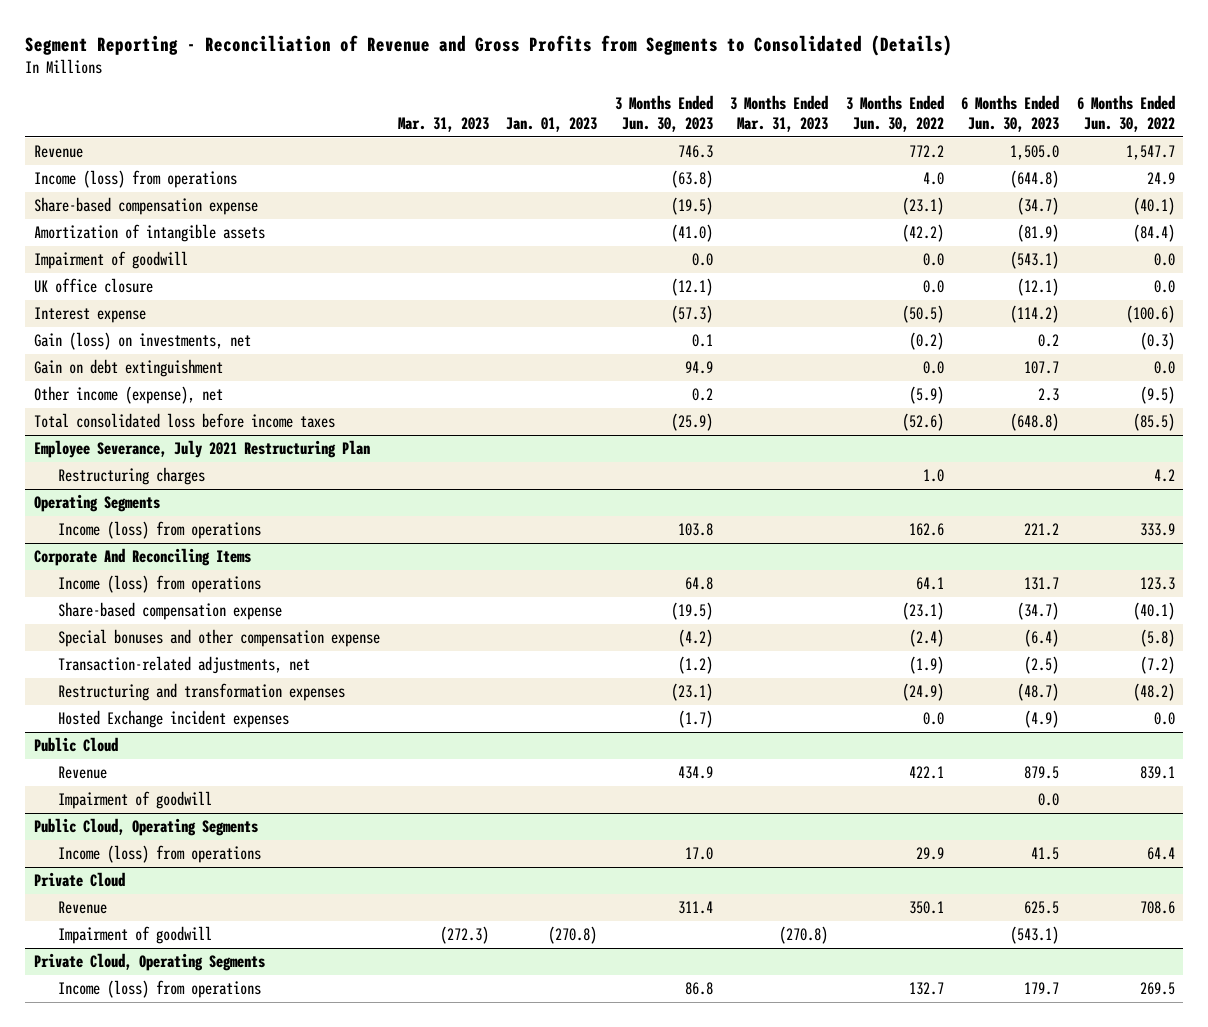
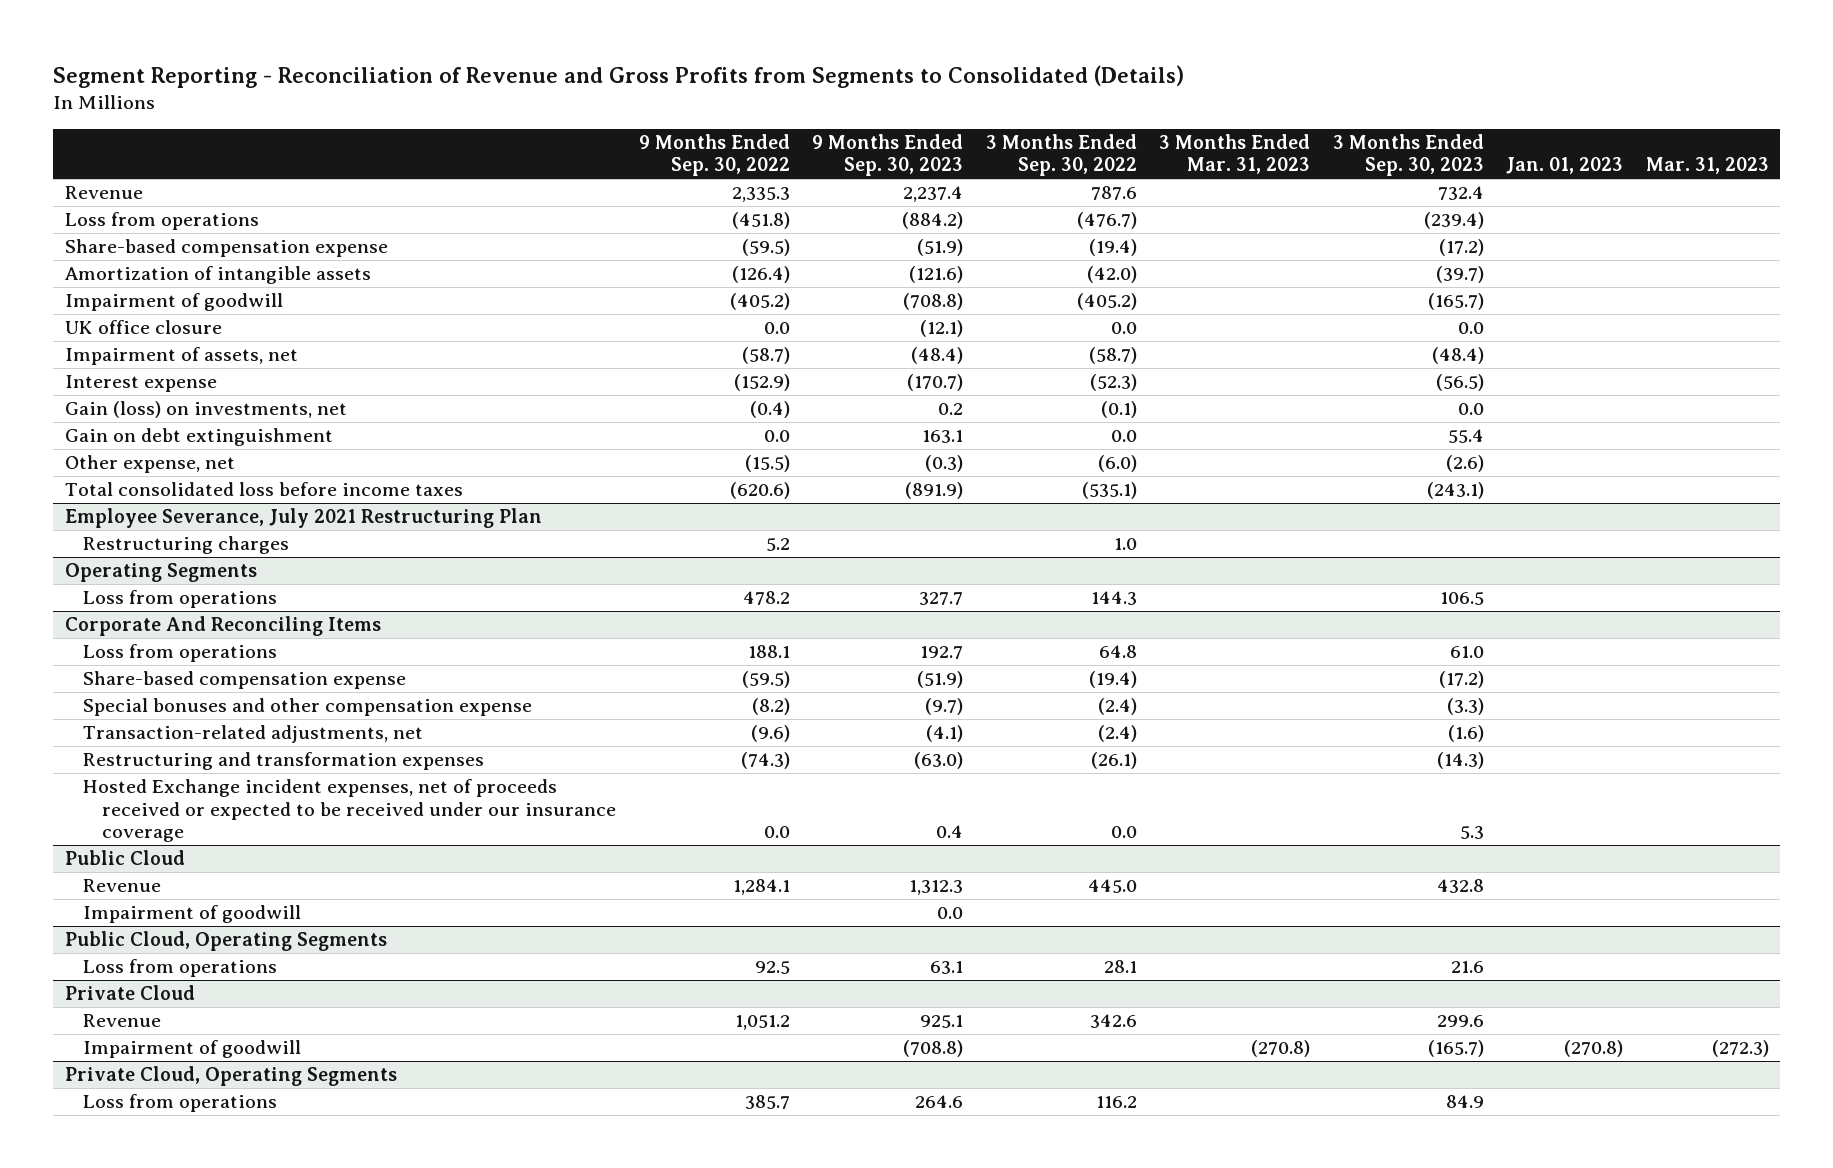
- | Mar. 31, 2023 | Jan. 01, 2023 | 3 Months Ended Jun. 30, 2023 | 3 Months Ended Mar. 31, 2023 | 3 Months Ended Jun. 30, 2022 | 6 Months Ended Jun. 30, 2023 | 6 Months Ended Jun. 30, 2022
+ | 9 Months Ended Sep. 30, 2022 | 9 Months Ended Sep. 30, 2023 | 3 Months Ended Sep. 30, 2022 | 3 Months Ended Mar. 31, 2023 | 3 Months Ended Sep. 30, 2023 | Jan. 01, 2023 | Mar. 31, 2023
- Income (loss) from operations | | | (63.8) | | 4.0 | (644.8) | 24.9
+ Loss from operations | (451.8) | (884.2) | (476.7) | | (239.4) | |
+ Impairment of assets, net | (58.7) | (48.4) | (58.7) | | (48.4) | |
- Other income (expense), net | | | 0.2 | | (5.9) | 2.3 | (9.5)
+ Other expense, net | (15.5) | (0.3) | (6.0) | | (2.6) | |
@ Operating Segments
- Income (loss) from operations | | | 103.8 | | 162.6 | 221.2 | 333.9
+ Loss from operations | 478.2 | 327.7 | 144.3 | | 106.5 | |
@ Corporate And Reconciling Items
- Income (loss) from operations | | | 64.8 | | 64.1 | 131.7 | 123.3
+ Loss from operations | 188.1 | 192.7 | 64.8 | | 61.0 | |
- Hosted Exchange incident expenses | | | (1.7) | | 0.0 | (4.9) | 0.0
+ Hosted Exchange incident expenses, net of proceeds received or expected to be received under our insurance coverage | 0.0 | 0.4 | 0.0 | | 5.3 | |
@ Public Cloud, Operating Segments
- Income (loss) from operations | | | 17.0 | | 29.9 | 41.5 | 64.4
+ Loss from operations | 92.5 | 63.1 | 28.1 | | 21.6 | |
@ Private Cloud, Operating Segments
- Income (loss) from operations | | | 86.8 | | 132.7 | 179.7 | 269.5
+ Loss from operations | 385.7 | 264.6 | 116.2 | | 84.9 | |

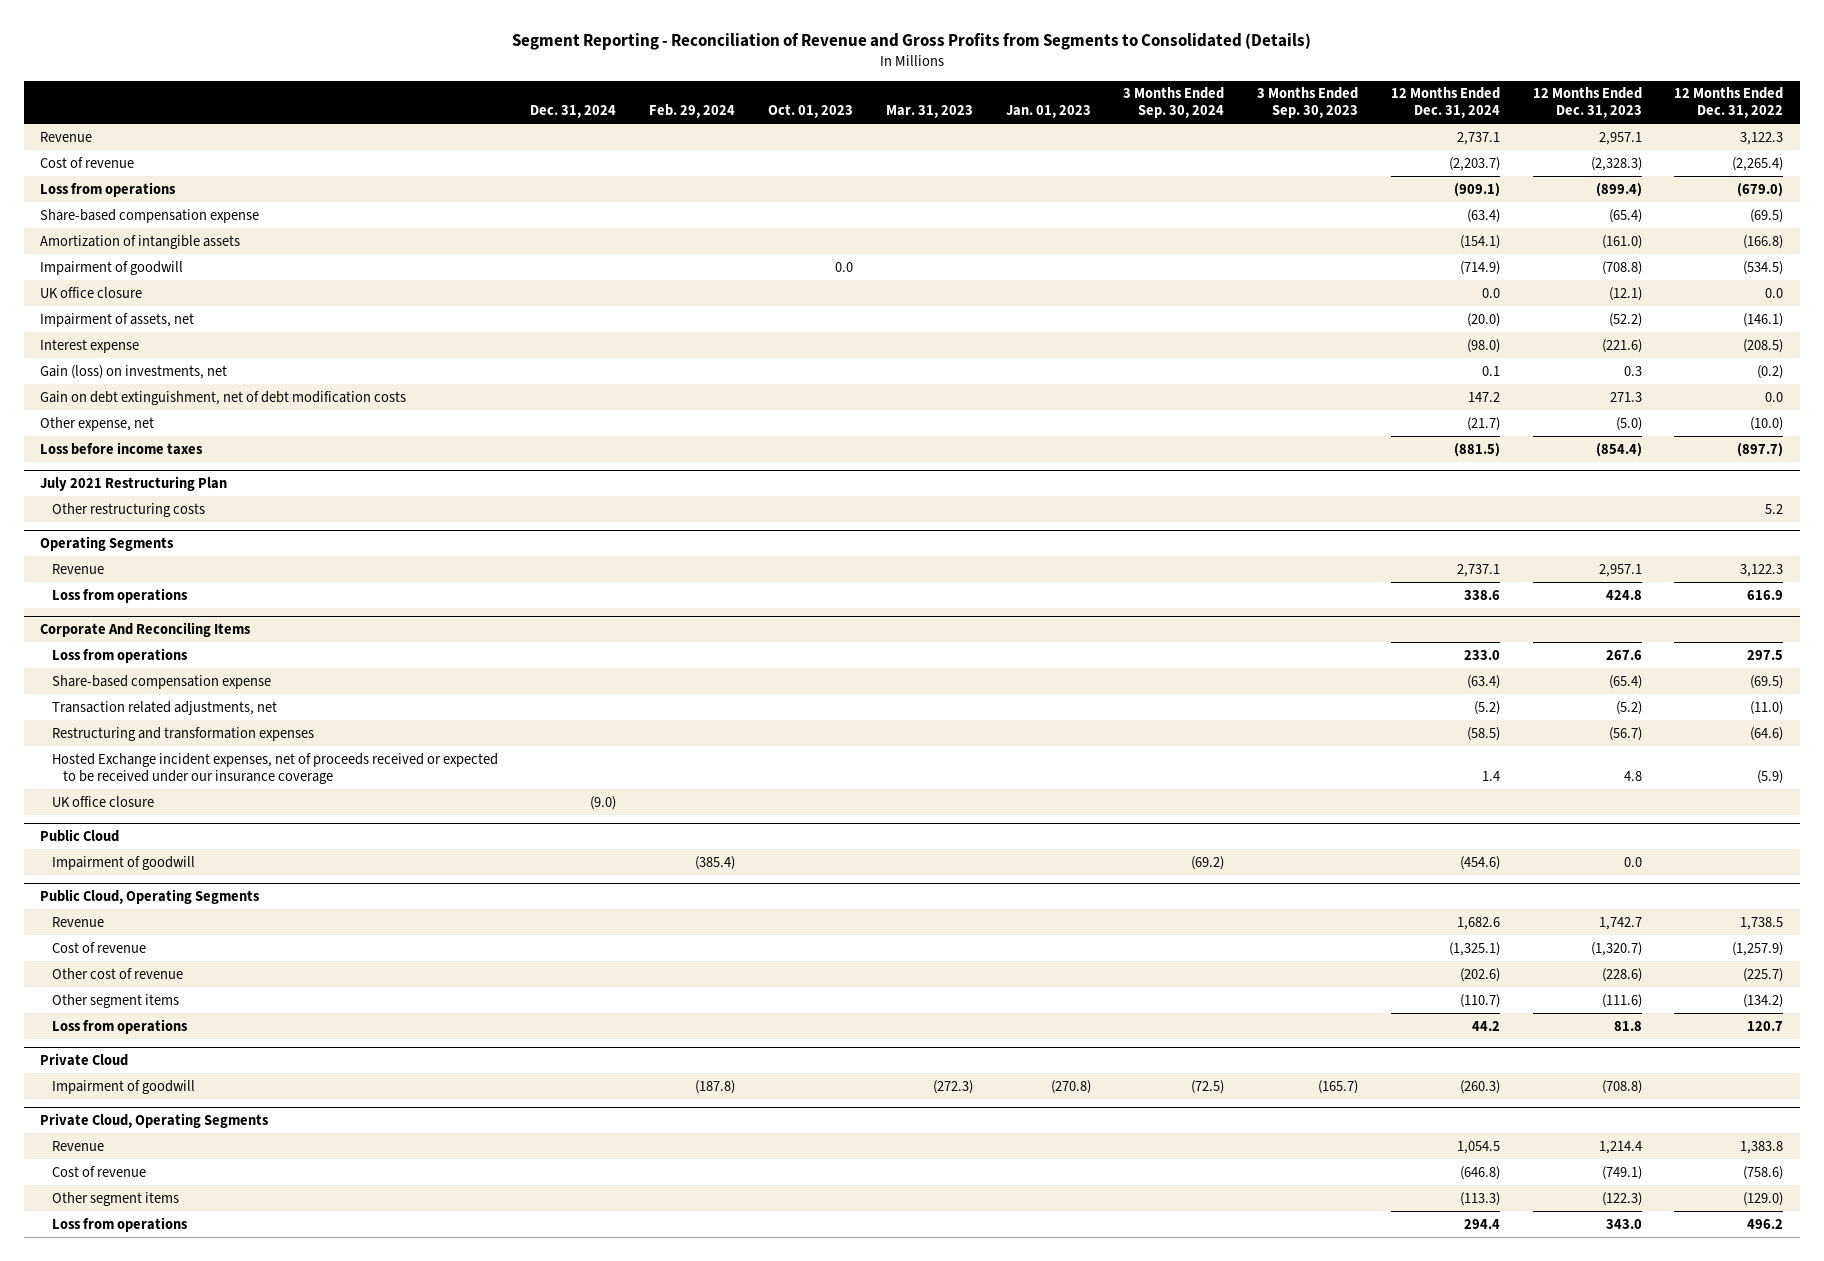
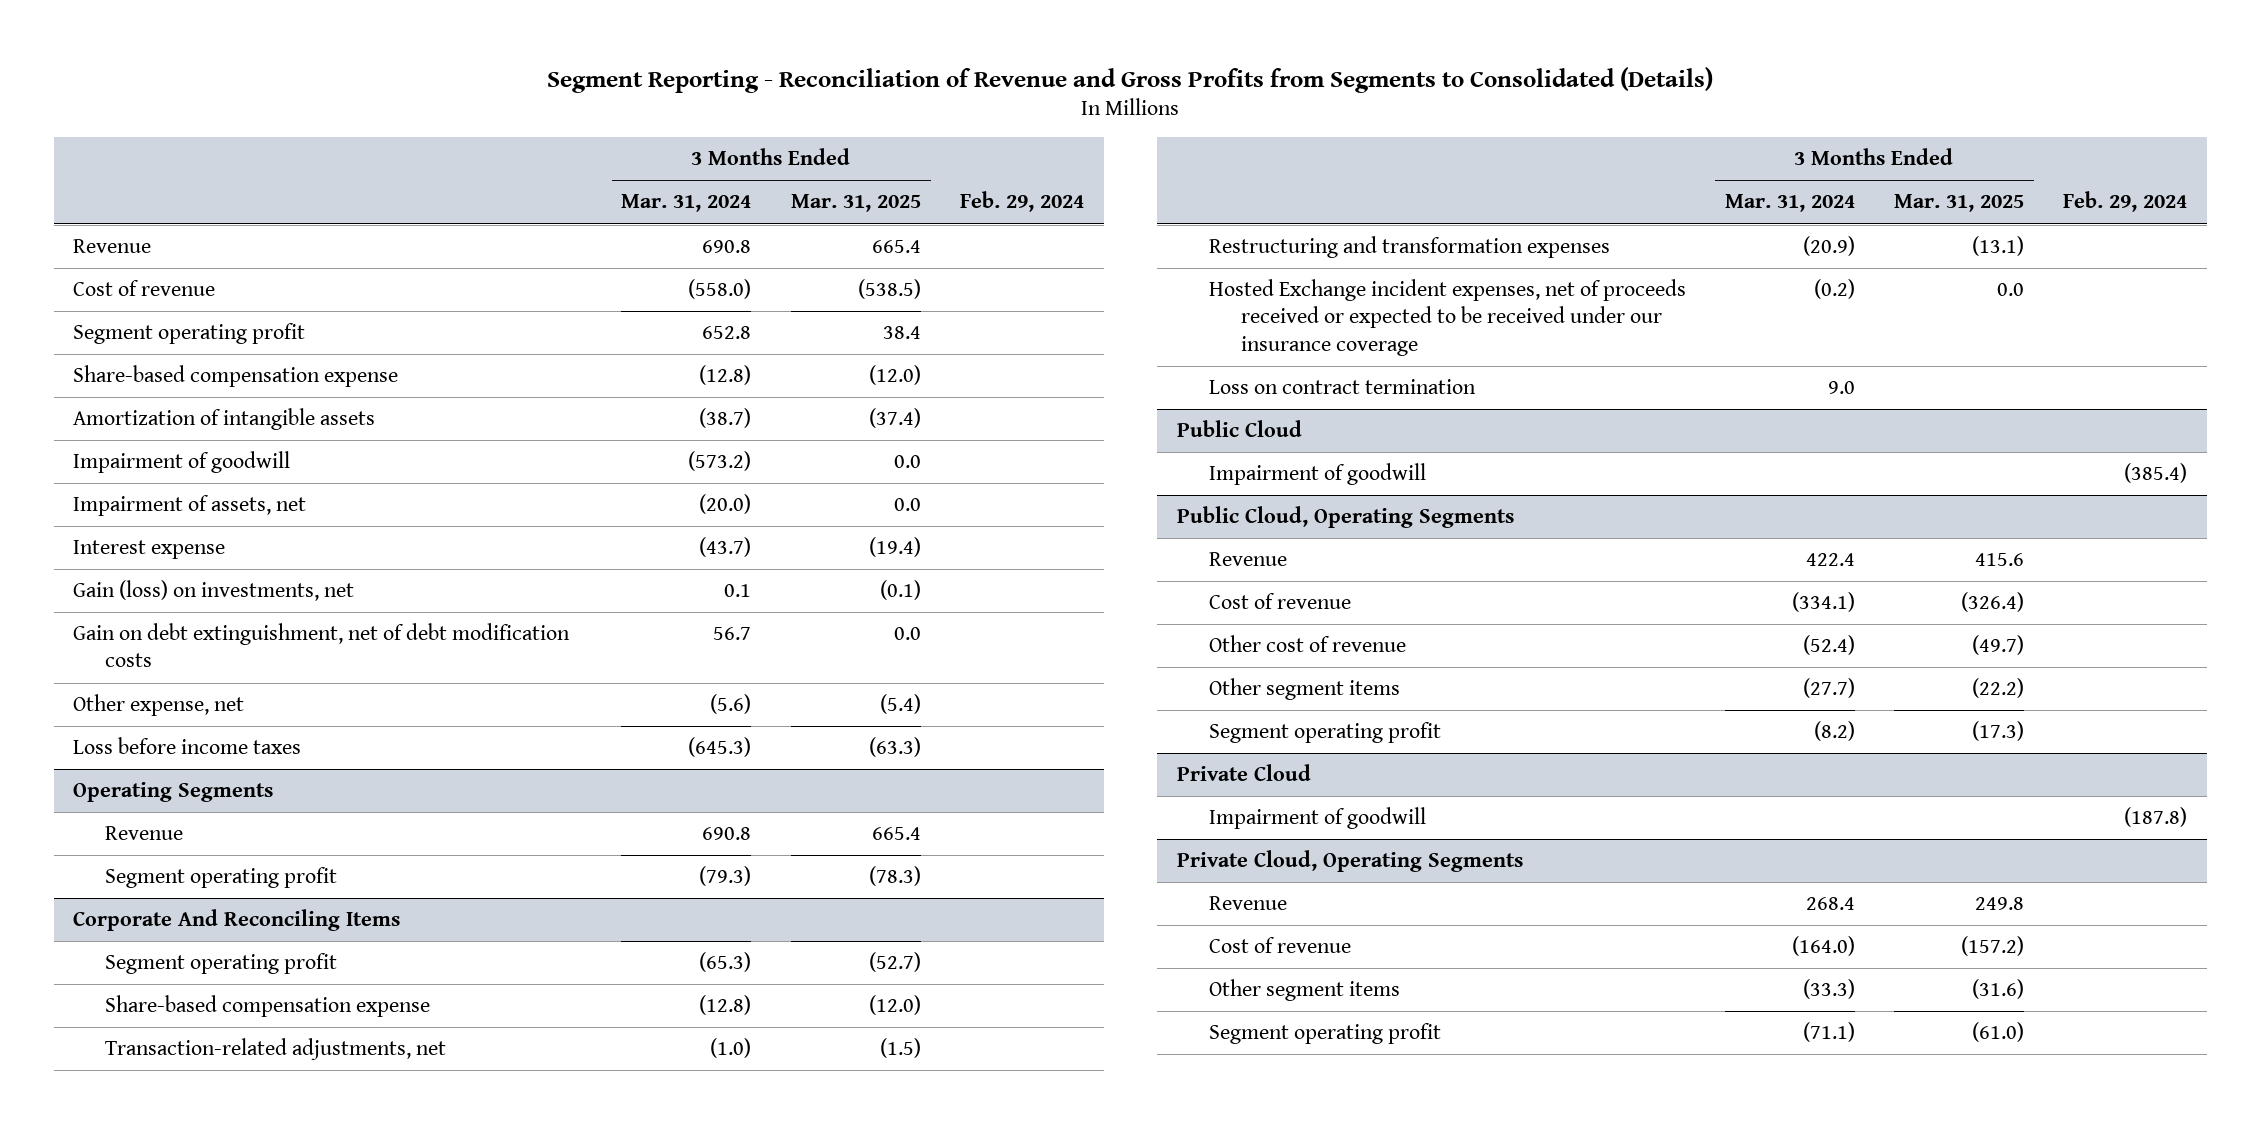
- | Dec. 31, 2024 | Feb. 29, 2024 | Oct. 01, 2023 | Mar. 31, 2023 | Jan. 01, 2023 | 3 Months Ended Sep. 30, 2024 | 3 Months Ended Sep. 30, 2023 | 12 Months Ended Dec. 31, 2024 | 12 Months Ended Dec. 31, 2023 | 12 Months Ended Dec. 31, 2022
+ | 3 Months Ended Mar. 31, 2024 | 3 Months Ended Mar. 31, 2025 | Feb. 29, 2024
- Loss from operations | | | | | | | | (909.1) | (899.4) | (679.0)
+ Segment operating profit | 652.8 | 38.4 |
- UK office closure | | | | | | | | 0.0 | (12.1) | 0.0
- July 2021 Restructuring Plan
- Other restructuring costs | | | | | | | | | | 5.2
@ Operating Segments
- Loss from operations | | | | | | | | 338.6 | 424.8 | 616.9
+ Segment operating profit | (79.3) | (78.3) |
@ Corporate And Reconciling Items
- Loss from operations | | | | | | | | 233.0 | 267.6 | 297.5
+ Segment operating profit | (65.3) | (52.7) |
- Transaction related adjustments, net | | | | | | | | (5.2) | (5.2) | (11.0)
+ Transaction-related adjustments, net | (1.0) | (1.5) |
- UK office closure | (9.0) | | | | | | | | |
+ Loss on contract termination | 9.0 | |
@ Public Cloud, Operating Segments
- Loss from operations | | | | | | | | 44.2 | 81.8 | 120.7
+ Segment operating profit | (8.2) | (17.3) |
@ Private Cloud, Operating Segments
- Loss from operations | | | | | | | | 294.4 | 343.0 | 496.2
+ Segment operating profit | (71.1) | (61.0) |

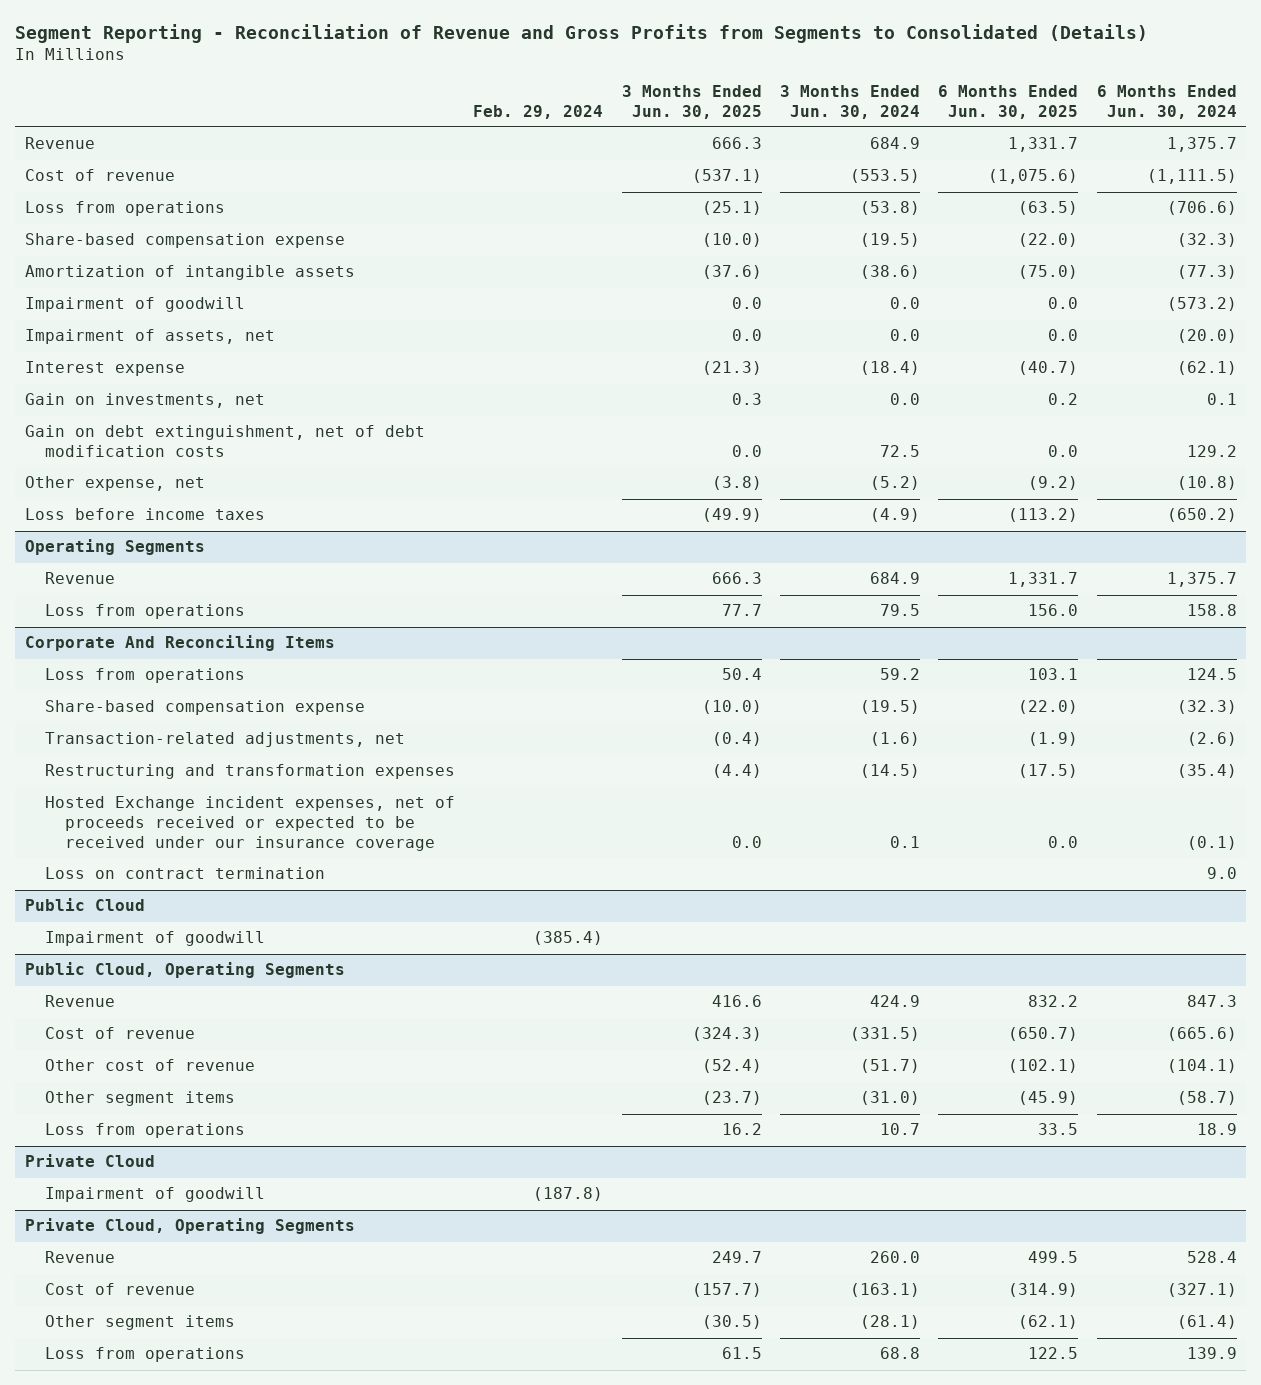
- | 3 Months Ended Mar. 31, 2024 | 3 Months Ended Mar. 31, 2025 | Feb. 29, 2024
+ | Feb. 29, 2024 | 3 Months Ended Jun. 30, 2025 | 3 Months Ended Jun. 30, 2024 | 6 Months Ended Jun. 30, 2025 | 6 Months Ended Jun. 30, 2024
- Segment operating profit | 652.8 | 38.4 |
+ Loss from operations | | (25.1) | (53.8) | (63.5) | (706.6)
- Gain (loss) on investments, net | 0.1 | (0.1) |
+ Gain on investments, net | | 0.3 | 0.0 | 0.2 | 0.1
@ Operating Segments
- Segment operating profit | (79.3) | (78.3) |
+ Loss from operations | | 77.7 | 79.5 | 156.0 | 158.8
@ Corporate And Reconciling Items
- Segment operating profit | (65.3) | (52.7) |
+ Loss from operations | | 50.4 | 59.2 | 103.1 | 124.5
@ Public Cloud, Operating Segments
- Segment operating profit | (8.2) | (17.3) |
+ Loss from operations | | 16.2 | 10.7 | 33.5 | 18.9
@ Private Cloud, Operating Segments
- Segment operating profit | (71.1) | (61.0) |
+ Loss from operations | | 61.5 | 68.8 | 122.5 | 139.9

